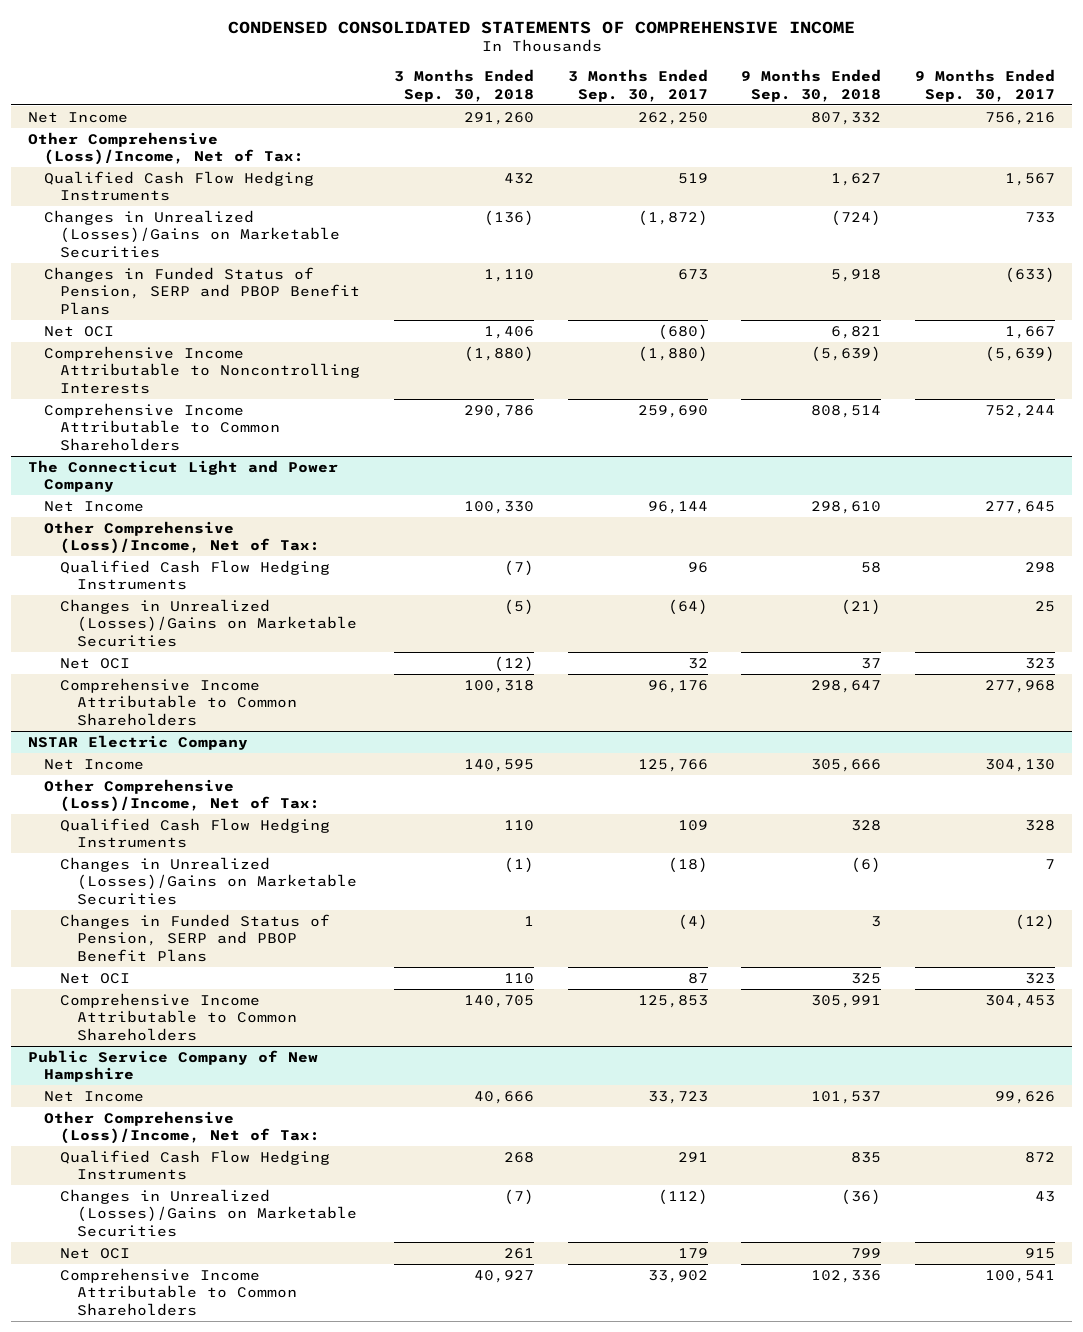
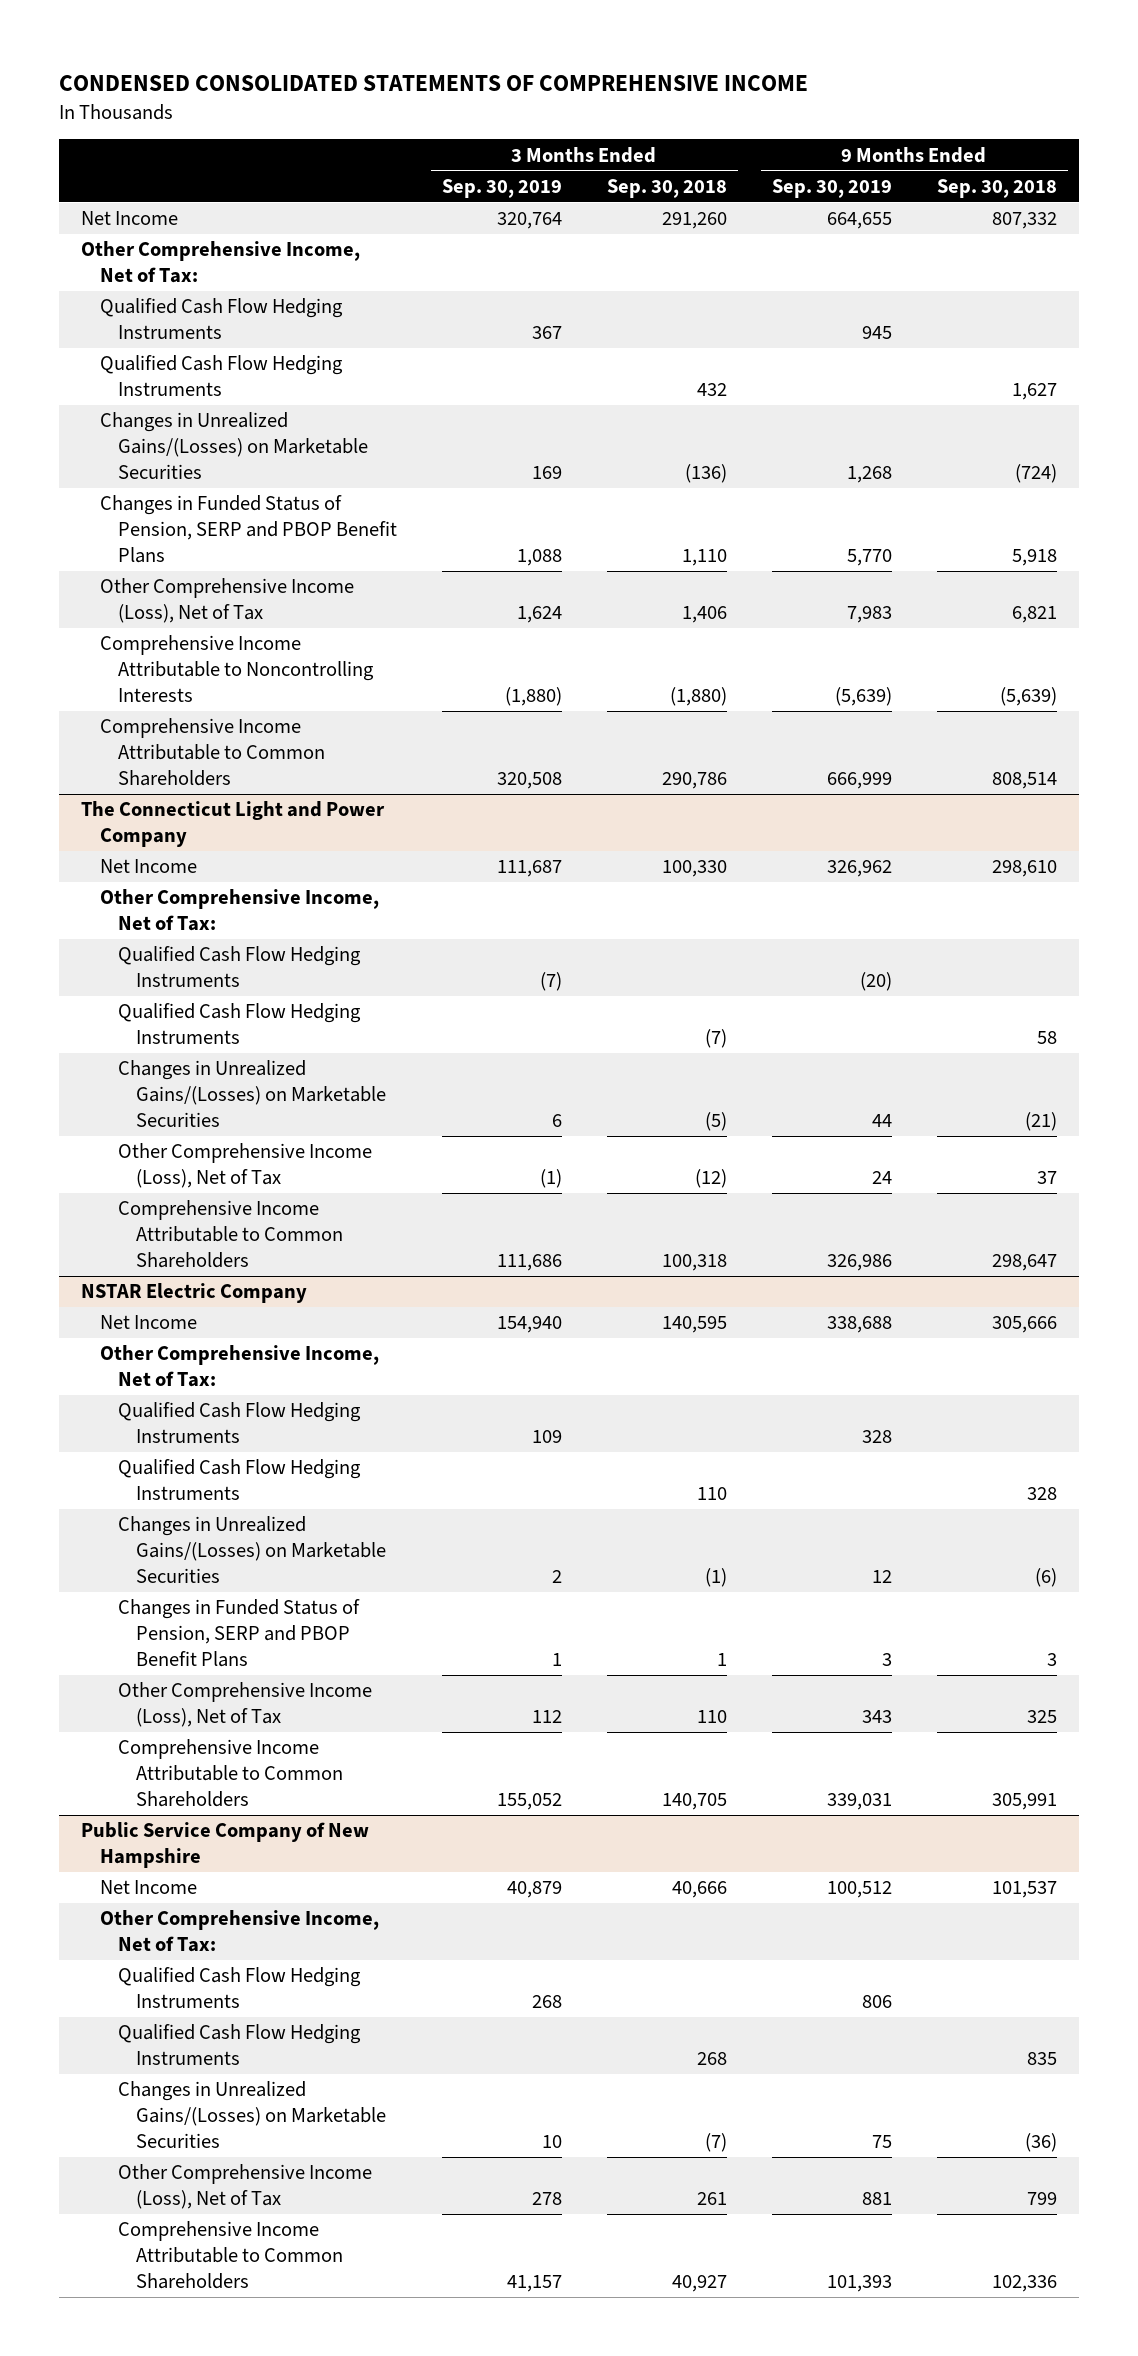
- | 3 Months Ended Sep. 30, 2018 | 3 Months Ended Sep. 30, 2017 | 9 Months Ended Sep. 30, 2018 | 9 Months Ended Sep. 30, 2017
+ | 3 Months Ended Sep. 30, 2019 | 3 Months Ended Sep. 30, 2018 | 9 Months Ended Sep. 30, 2019 | 9 Months Ended Sep. 30, 2018
- Other Comprehensive (Loss)/Income, Net of Tax:
+ Other Comprehensive Income, Net of Tax:
+ Qualified Cash Flow Hedging Instruments | 367 | | 945 |
- Changes in Unrealized (Losses)/Gains on Marketable Securities | (136) | (1,872) | (724) | 733
+ Changes in Unrealized Gains/(Losses) on Marketable Securities | 169 | (136) | 1,268 | (724)
- Net OCI | 1,406 | (680) | 6,821 | 1,667
+ Other Comprehensive Income (Loss), Net of Tax | 1,624 | 1,406 | 7,983 | 6,821
@ The Connecticut Light and Power Company
- Other Comprehensive (Loss)/Income, Net of Tax:
+ Other Comprehensive Income, Net of Tax:
+ Qualified Cash Flow Hedging Instruments | (7) | | (20) |
- Changes in Unrealized (Losses)/Gains on Marketable Securities | (5) | (64) | (21) | 25
- Net OCI | (12) | 32 | 37 | 323
+ Changes in Unrealized Gains/(Losses) on Marketable Securities | 6 | (5) | 44 | (21)
+ Other Comprehensive Income (Loss), Net of Tax | (1) | (12) | 24 | 37
@ NSTAR Electric Company
- Other Comprehensive (Loss)/Income, Net of Tax:
+ Other Comprehensive Income, Net of Tax:
+ Qualified Cash Flow Hedging Instruments | 109 | | 328 |
- Changes in Unrealized (Losses)/Gains on Marketable Securities | (1) | (18) | (6) | 7
+ Changes in Unrealized Gains/(Losses) on Marketable Securities | 2 | (1) | 12 | (6)
- Net OCI | 110 | 87 | 325 | 323
+ Other Comprehensive Income (Loss), Net of Tax | 112 | 110 | 343 | 325
@ Public Service Company of New Hampshire
- Other Comprehensive (Loss)/Income, Net of Tax:
+ Other Comprehensive Income, Net of Tax:
+ Qualified Cash Flow Hedging Instruments | 268 | | 806 |
- Changes in Unrealized (Losses)/Gains on Marketable Securities | (7) | (112) | (36) | 43
- Net OCI | 261 | 179 | 799 | 915
+ Changes in Unrealized Gains/(Losses) on Marketable Securities | 10 | (7) | 75 | (36)
+ Other Comprehensive Income (Loss), Net of Tax | 278 | 261 | 881 | 799

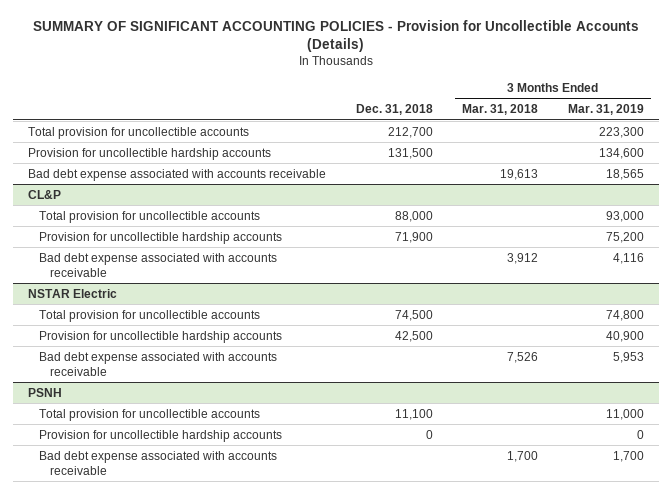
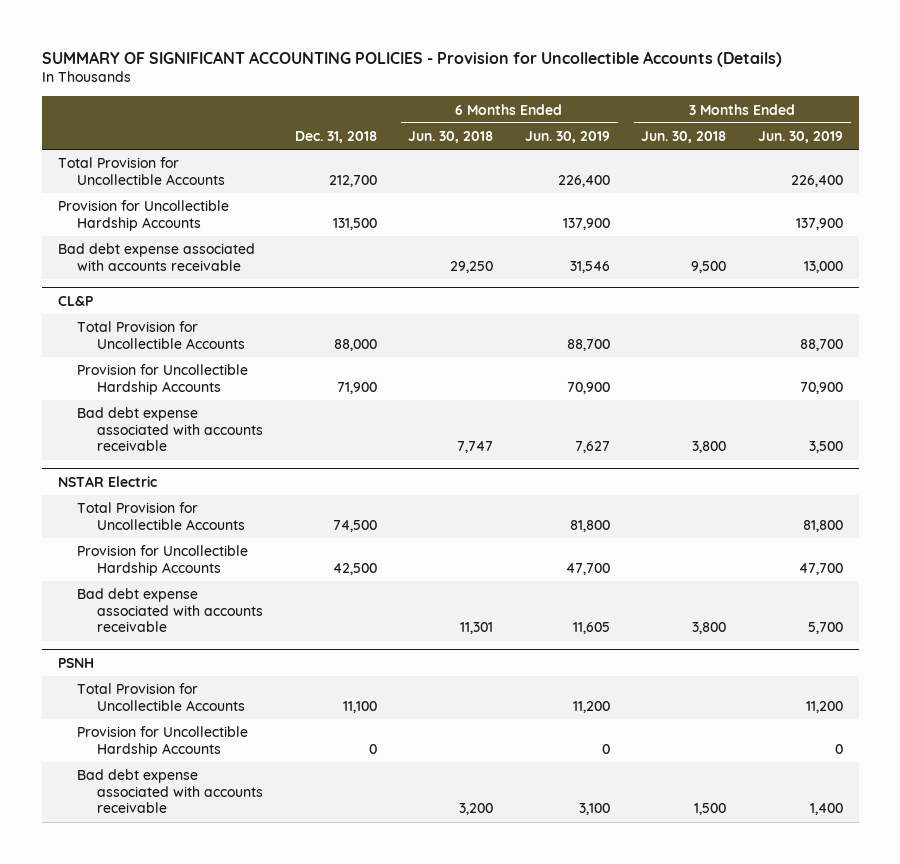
- | Dec. 31, 2018 | 3 Months Ended Mar. 31, 2018 | 3 Months Ended Mar. 31, 2019
+ | Dec. 31, 2018 | 6 Months Ended Jun. 30, 2018 | 6 Months Ended Jun. 30, 2019 | 3 Months Ended Jun. 30, 2018 | 3 Months Ended Jun. 30, 2019
- Total provision for uncollectible accounts | 212,700 | | 223,300
- Provision for uncollectible hardship accounts | 131,500 | | 134,600
+ Total Provision for Uncollectible Accounts | 212,700 | | 226,400 | | 226,400
+ Provision for Uncollectible Hardship Accounts | 131,500 | | 137,900 | | 137,900
@ CL&P
- Total provision for uncollectible accounts | 88,000 | | 93,000
- Provision for uncollectible hardship accounts | 71,900 | | 75,200
+ Total Provision for Uncollectible Accounts | 88,000 | | 88,700 | | 88,700
+ Provision for Uncollectible Hardship Accounts | 71,900 | | 70,900 | | 70,900
@ NSTAR Electric
- Total provision for uncollectible accounts | 74,500 | | 74,800
- Provision for uncollectible hardship accounts | 42,500 | | 40,900
+ Total Provision for Uncollectible Accounts | 74,500 | | 81,800 | | 81,800
+ Provision for Uncollectible Hardship Accounts | 42,500 | | 47,700 | | 47,700
@ PSNH
- Total provision for uncollectible accounts | 11,100 | | 11,000
- Provision for uncollectible hardship accounts | 0 | | 0
+ Total Provision for Uncollectible Accounts | 11,100 | | 11,200 | | 11,200
+ Provision for Uncollectible Hardship Accounts | 0 | | 0 | | 0

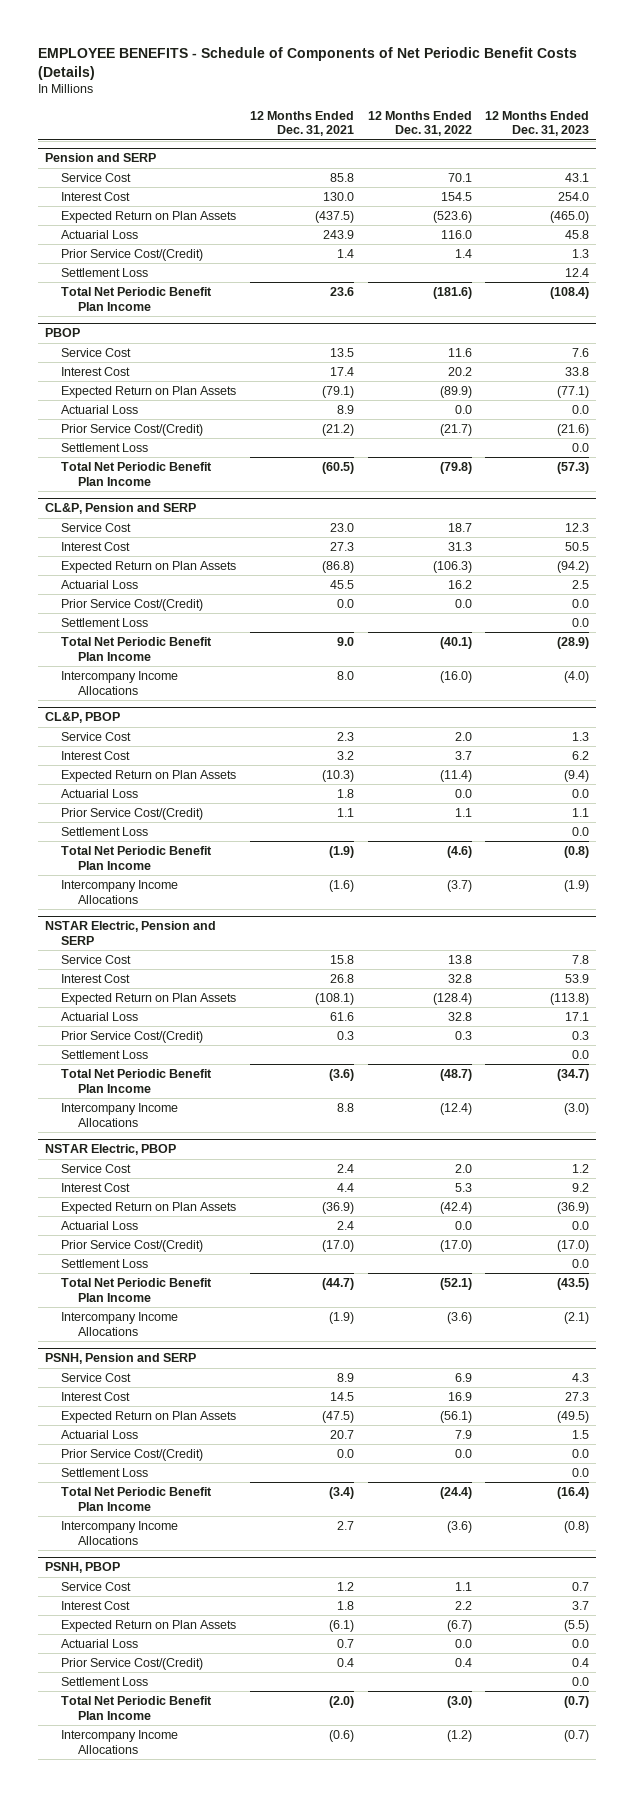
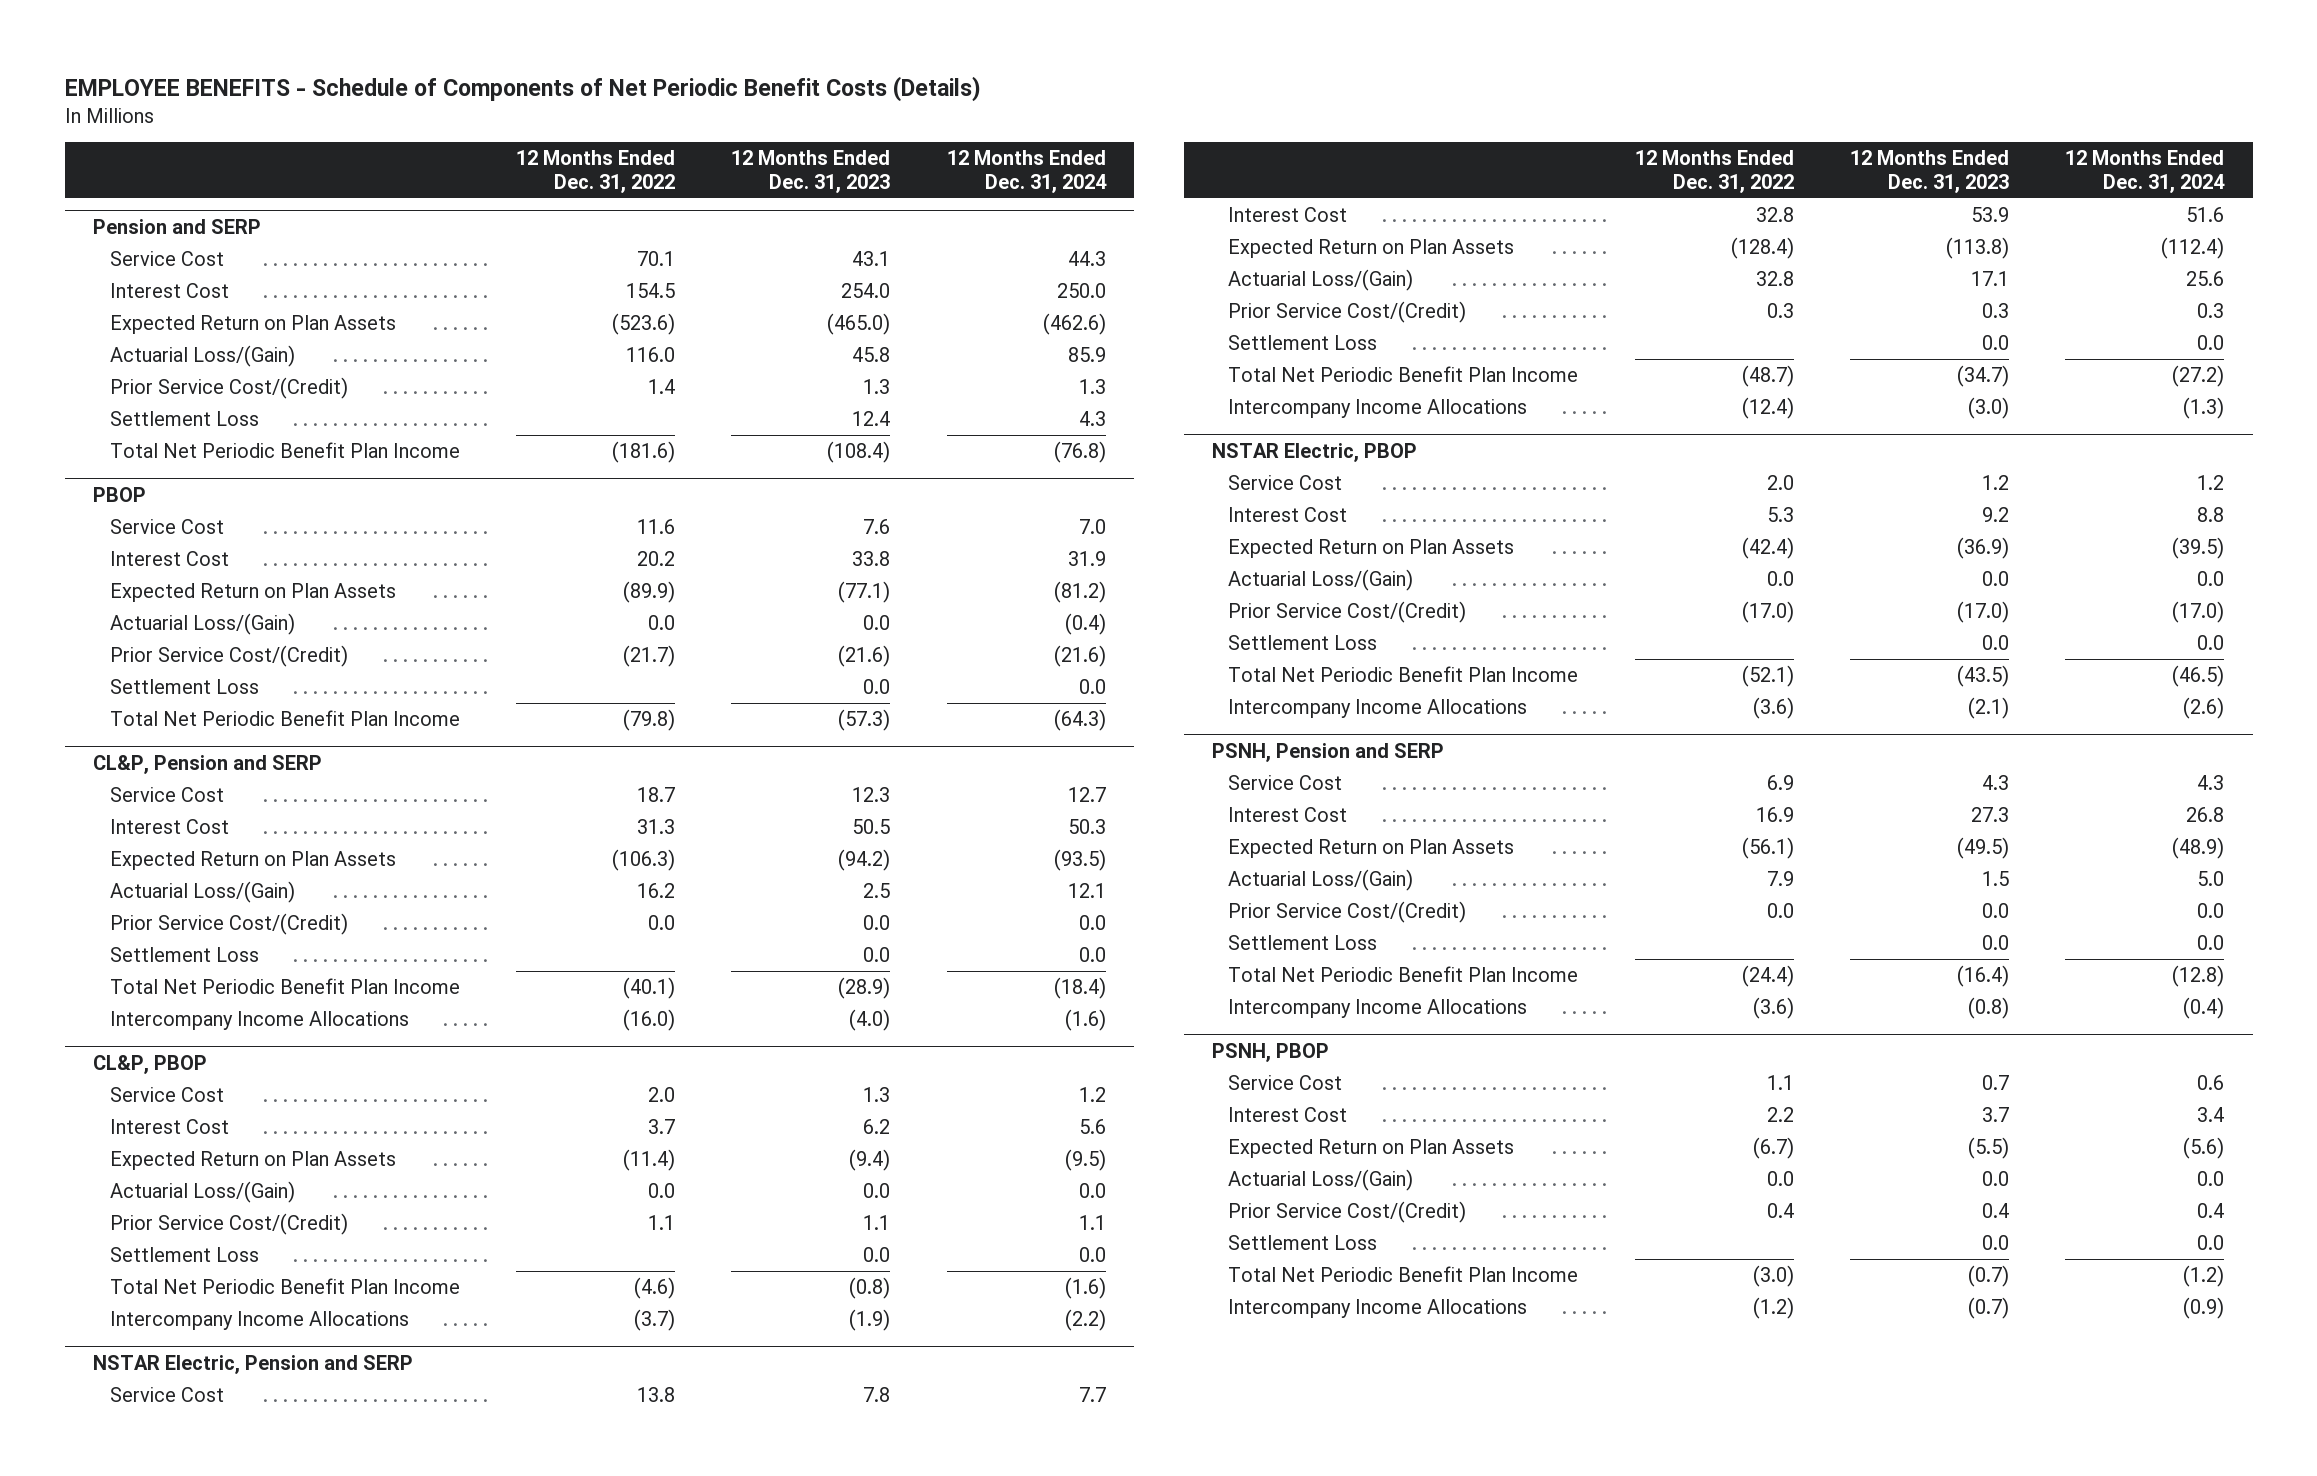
- | 12 Months Ended Dec. 31, 2021 | 12 Months Ended Dec. 31, 2022 | 12 Months Ended Dec. 31, 2023
+ | 12 Months Ended Dec. 31, 2022 | 12 Months Ended Dec. 31, 2023 | 12 Months Ended Dec. 31, 2024
@ Pension and SERP
- Actuarial Loss | 243.9 | 116.0 | 45.8
+ Actuarial Loss/(Gain) | 116.0 | 45.8 | 85.9
@ PBOP
- Actuarial Loss | 8.9 | 0.0 | 0.0
+ Actuarial Loss/(Gain) | 0.0 | 0.0 | (0.4)
@ CL&P, Pension and SERP
- Actuarial Loss | 45.5 | 16.2 | 2.5
+ Actuarial Loss/(Gain) | 16.2 | 2.5 | 12.1
@ CL&P, PBOP
- Actuarial Loss | 1.8 | 0.0 | 0.0
+ Actuarial Loss/(Gain) | 0.0 | 0.0 | 0.0
@ NSTAR Electric, Pension and SERP
- Actuarial Loss | 61.6 | 32.8 | 17.1
+ Actuarial Loss/(Gain) | 32.8 | 17.1 | 25.6
@ NSTAR Electric, PBOP
- Actuarial Loss | 2.4 | 0.0 | 0.0
+ Actuarial Loss/(Gain) | 0.0 | 0.0 | 0.0
@ PSNH, Pension and SERP
- Actuarial Loss | 20.7 | 7.9 | 1.5
+ Actuarial Loss/(Gain) | 7.9 | 1.5 | 5.0
@ PSNH, PBOP
- Actuarial Loss | 0.7 | 0.0 | 0.0
+ Actuarial Loss/(Gain) | 0.0 | 0.0 | 0.0

